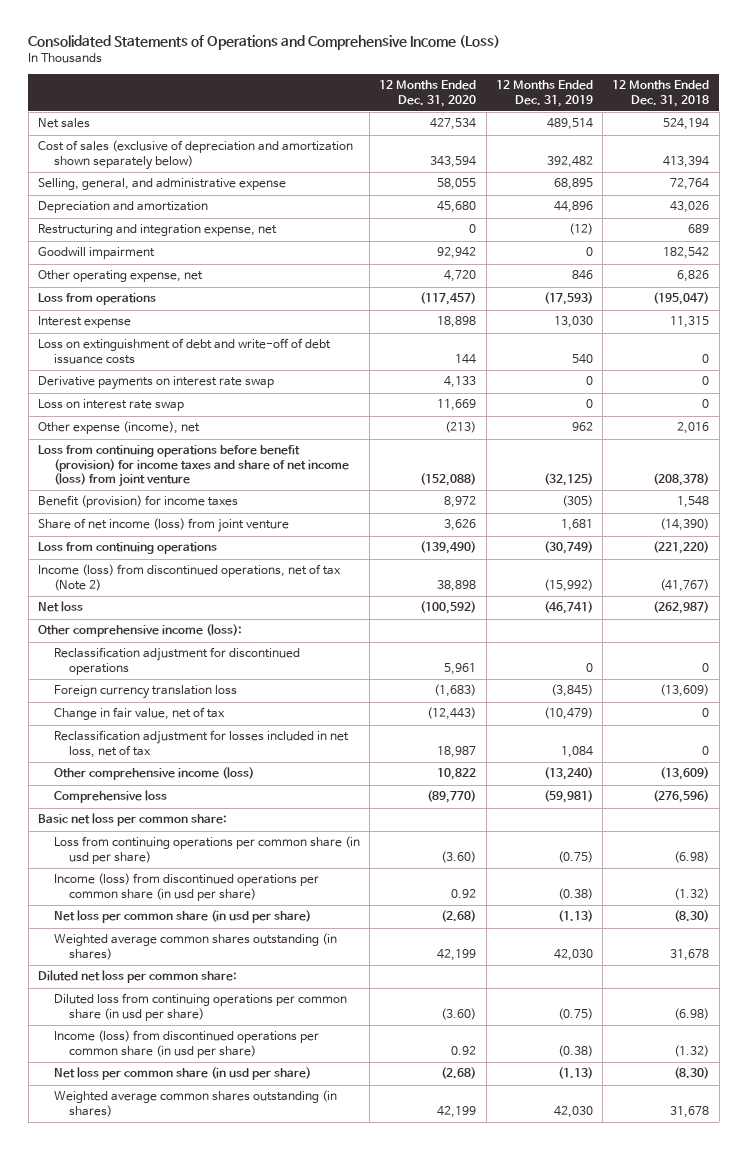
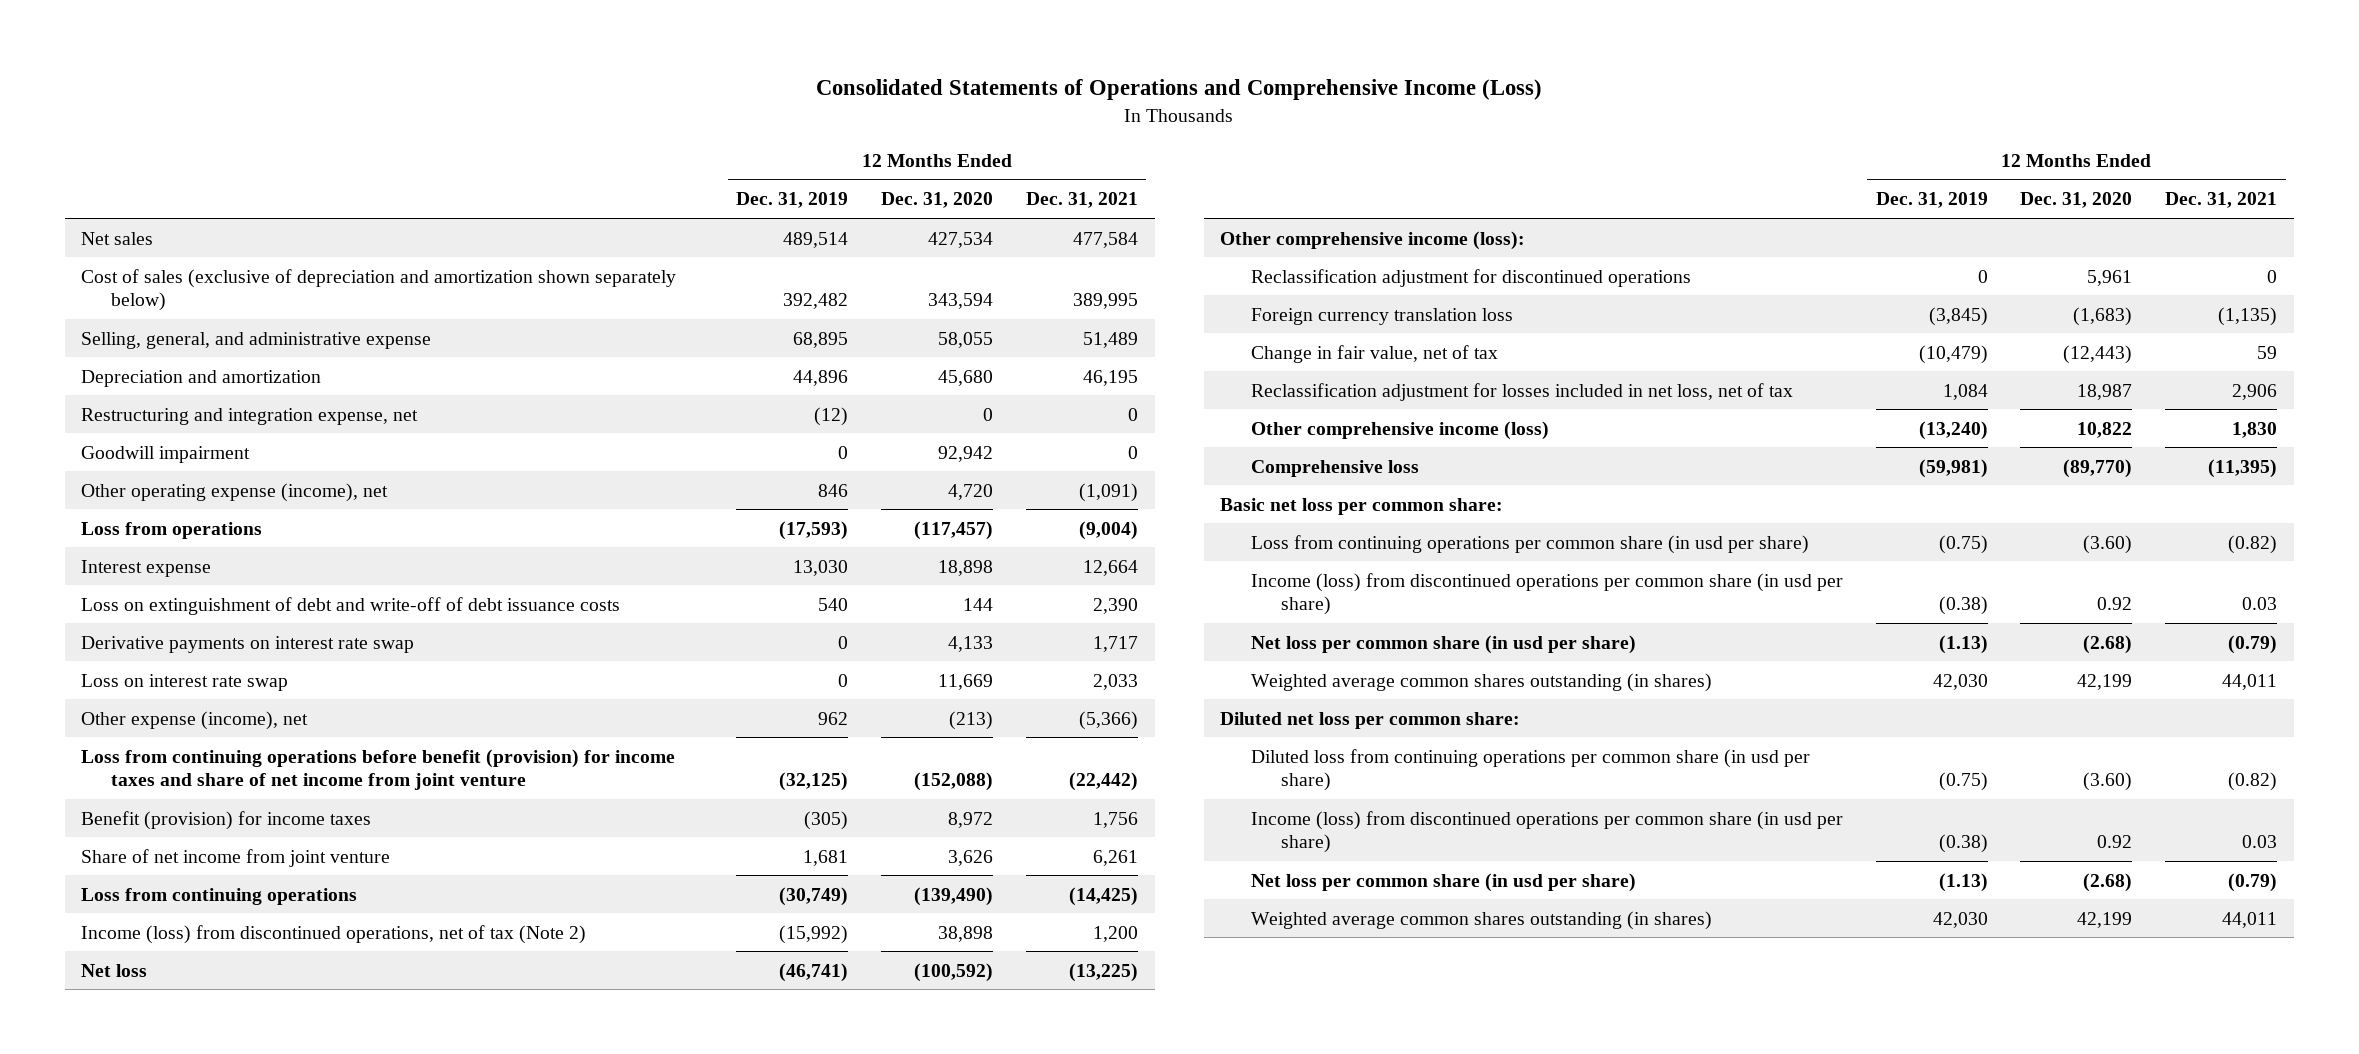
- | 12 Months Ended Dec. 31, 2020 | 12 Months Ended Dec. 31, 2019 | 12 Months Ended Dec. 31, 2018
+ | 12 Months Ended Dec. 31, 2019 | 12 Months Ended Dec. 31, 2020 | 12 Months Ended Dec. 31, 2021
- Other operating expense, net | 4,720 | 846 | 6,826
+ Other operating expense (income), net | 846 | 4,720 | (1,091)
- Loss from continuing operations before benefit (provision) for income taxes and share of net income (loss) from joint venture | (152,088) | (32,125) | (208,378)
+ Loss from continuing operations before benefit (provision) for income taxes and share of net income from joint venture | (32,125) | (152,088) | (22,442)
- Share of net income (loss) from joint venture | 3,626 | 1,681 | (14,390)
+ Share of net income from joint venture | 1,681 | 3,626 | 6,261

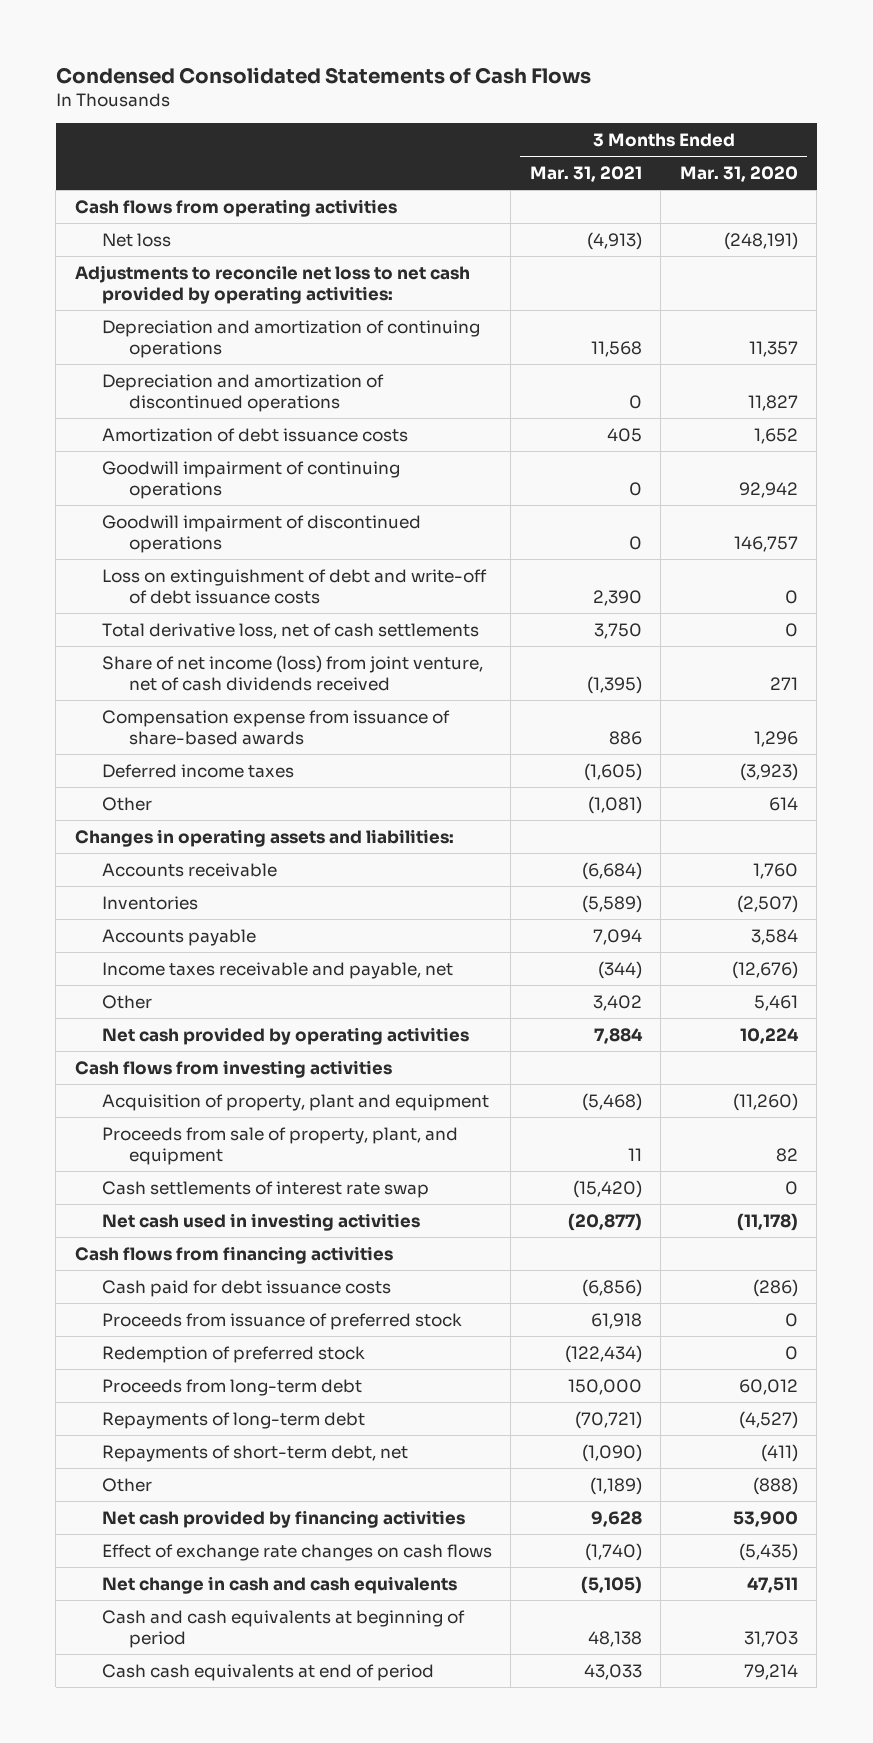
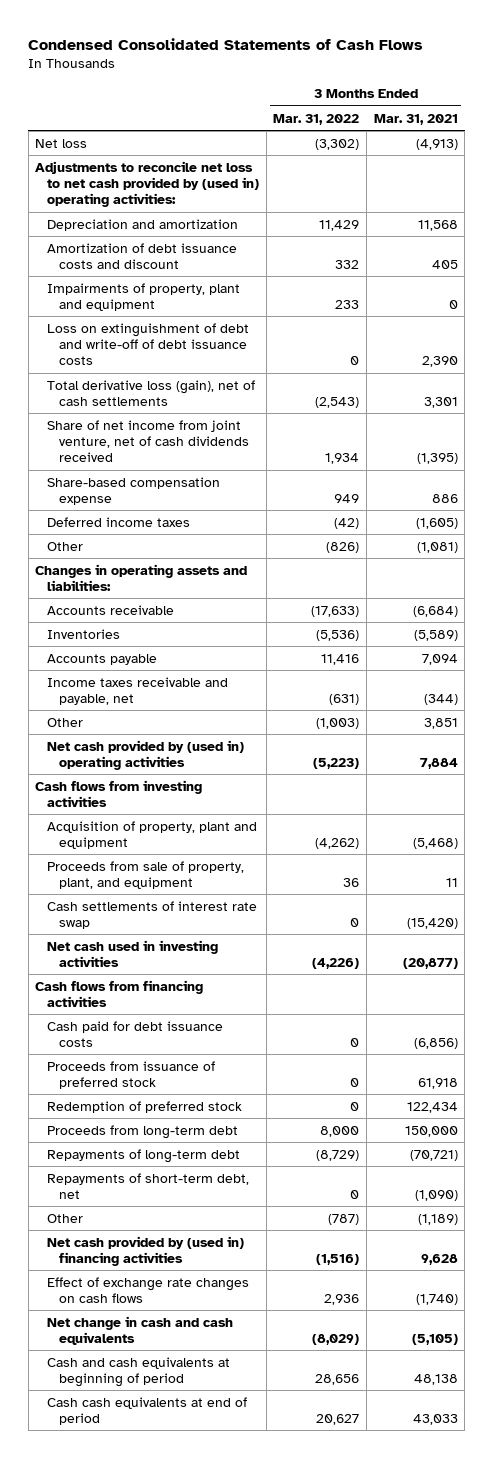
- | 3 Months Ended Mar. 31, 2021 | 3 Months Ended Mar. 31, 2020
+ | 3 Months Ended Mar. 31, 2022 | 3 Months Ended Mar. 31, 2021
- Cash flows from operating activities
- Adjustments to reconcile net loss to net cash provided by operating activities:
- Depreciation and amortization of continuing operations | 11,568 | 11,357
- Depreciation and amortization of discontinued operations | 0 | 11,827
- Amortization of debt issuance costs | 405 | 1,652
- Goodwill impairment of continuing operations | 0 | 92,942
- Goodwill impairment of discontinued operations | 0 | 146,757
+ Adjustments to reconcile net loss to net cash provided by (used in) operating activities:
+ Depreciation and amortization | 11,429 | 11,568
+ Amortization of debt issuance costs and discount | 332 | 405
+ Impairments of property, plant and equipment | 233 | 0
- Total derivative loss, net of cash settlements | 3,750 | 0
- Share of net income (loss) from joint venture, net of cash dividends received | (1,395) | 271
- Compensation expense from issuance of share-based awards | 886 | 1,296
+ Total derivative loss (gain), net of cash settlements | (2,543) | 3,301
+ Share of net income from joint venture, net of cash dividends received | 1,934 | (1,395)
+ Share-based compensation expense | 949 | 886
- Other | 3,402 | 5,461
- Net cash provided by operating activities | 7,884 | 10,224
+ Other | (1,003) | 3,851
+ Net cash provided by (used in) operating activities | (5,223) | 7,884
- Redemption of preferred stock | (122,434) | 0
+ Redemption of preferred stock | 0 | 122,434
- Net cash provided by financing activities | 9,628 | 53,900
+ Net cash provided by (used in) financing activities | (1,516) | 9,628

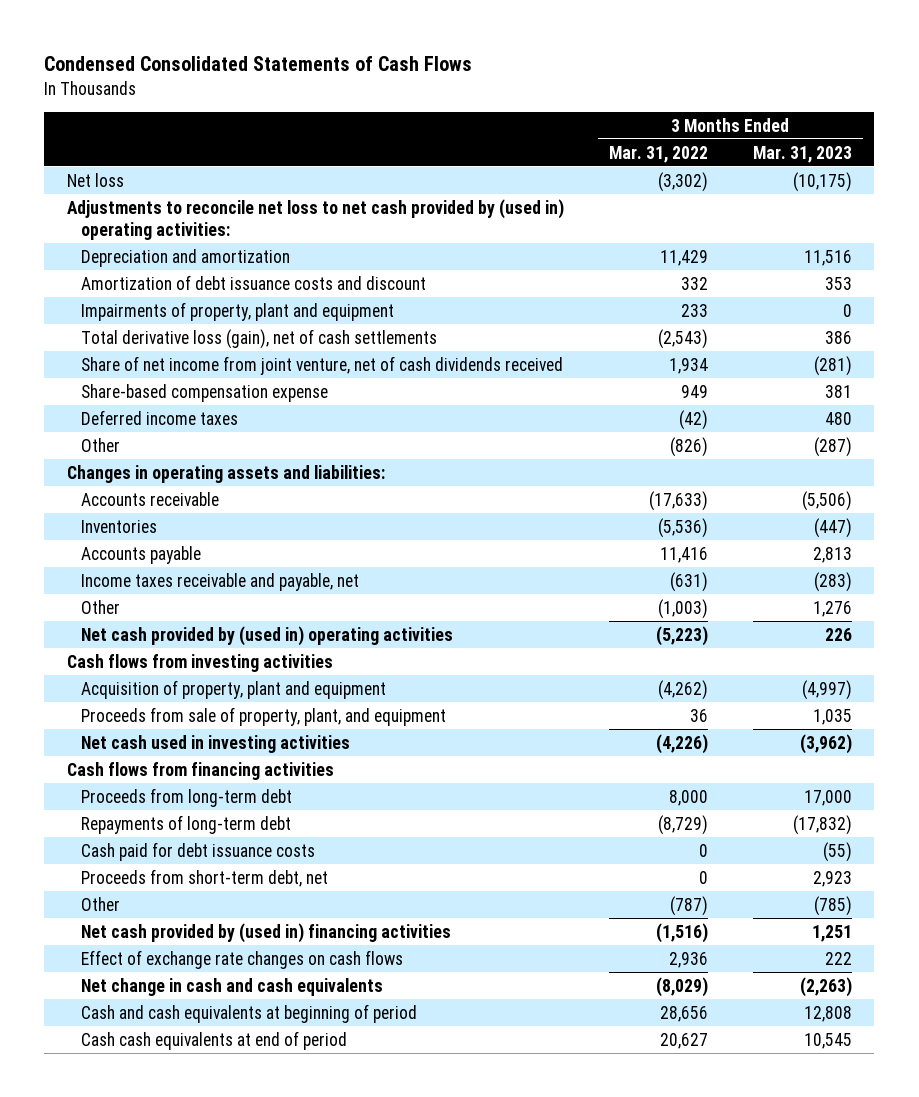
- | 3 Months Ended Mar. 31, 2022 | 3 Months Ended Mar. 31, 2021
+ | 3 Months Ended Mar. 31, 2022 | 3 Months Ended Mar. 31, 2023
- Loss on extinguishment of debt and write-off of debt issuance costs | 0 | 2,390
- Cash settlements of interest rate swap | 0 | (15,420)
- Proceeds from issuance of preferred stock | 0 | 61,918
- Redemption of preferred stock | 0 | 122,434
- Repayments of short-term debt, net | 0 | (1,090)
moved down: Cash paid for debt issuance costs | 0 | (55)
+ Proceeds from short-term debt, net | 0 | 2,923

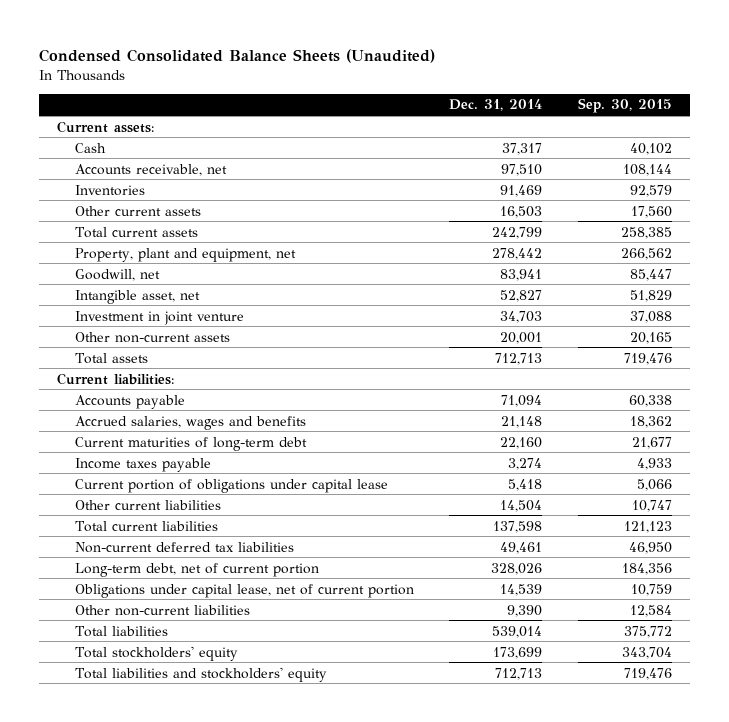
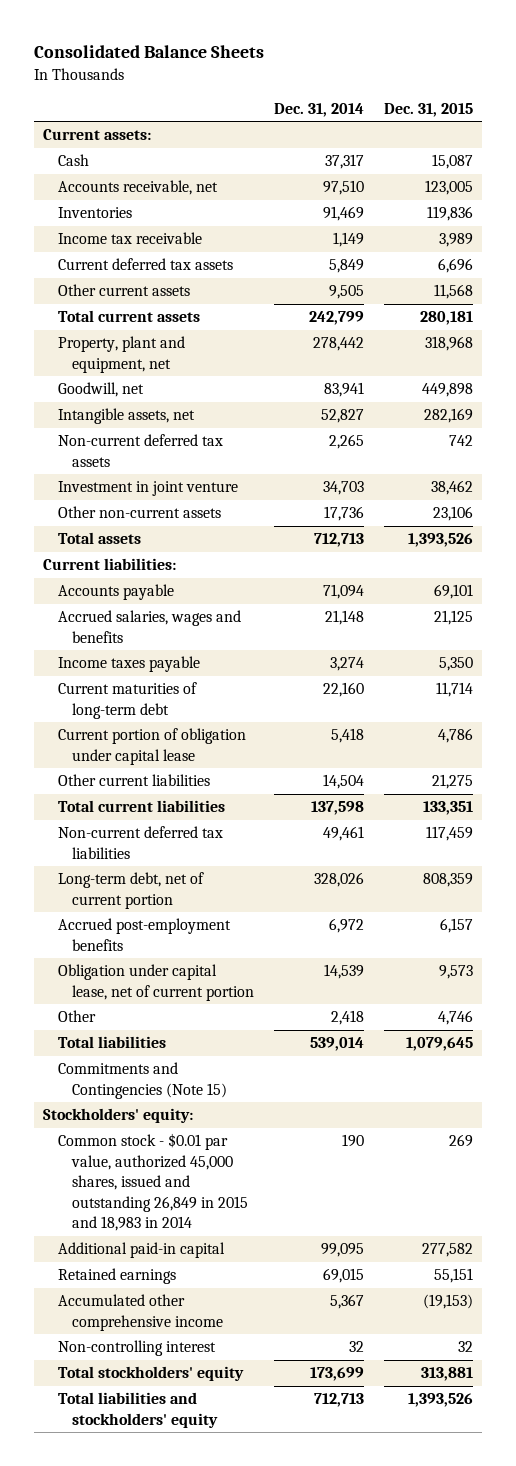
- Condensed Consolidated Balance Sheets (Unaudited)
+ Consolidated Balance Sheets
- | Dec. 31, 2014 | Sep. 30, 2015
+ | Dec. 31, 2014 | Dec. 31, 2015
- Other current assets | 16,503 | 17,560
+ Income tax receivable | 1,149 | 3,989
+ Current deferred tax assets | 5,849 | 6,696
+ Other current assets | 9,505 | 11,568
- Intangible asset, net | 52,827 | 51,829
+ Intangible assets, net | 52,827 | 282,169
+ Non-current deferred tax assets | 2,265 | 742
- Other non-current assets | 20,001 | 20,165
+ Other non-current assets | 17,736 | 23,106
- Current portion of obligations under capital lease | 5,418 | 5,066
moved down: Current maturities of long-term debt | 22,160 | 11,714
+ Current portion of obligation under capital lease | 5,418 | 4,786
- Obligations under capital lease, net of current portion | 14,539 | 10,759
- Other non-current liabilities | 9,390 | 12,584
+ Accrued post-employment benefits | 6,972 | 6,157
+ Obligation under capital lease, net of current portion | 14,539 | 9,573
+ Other | 2,418 | 4,746
+ Commitments and Contingencies (Note 15)
+ Stockholders' equity:
+ Common stock - $0.01 par value, authorized 45,000 shares, issued and outstanding 26,849 in 2015 and 18,983 in 2014 | 190 | 269
+ Additional paid-in capital | 99,095 | 277,582
+ Retained earnings | 69,015 | 55,151
+ Accumulated other comprehensive income | 5,367 | (19,153)
+ Non-controlling interest | 32 | 32

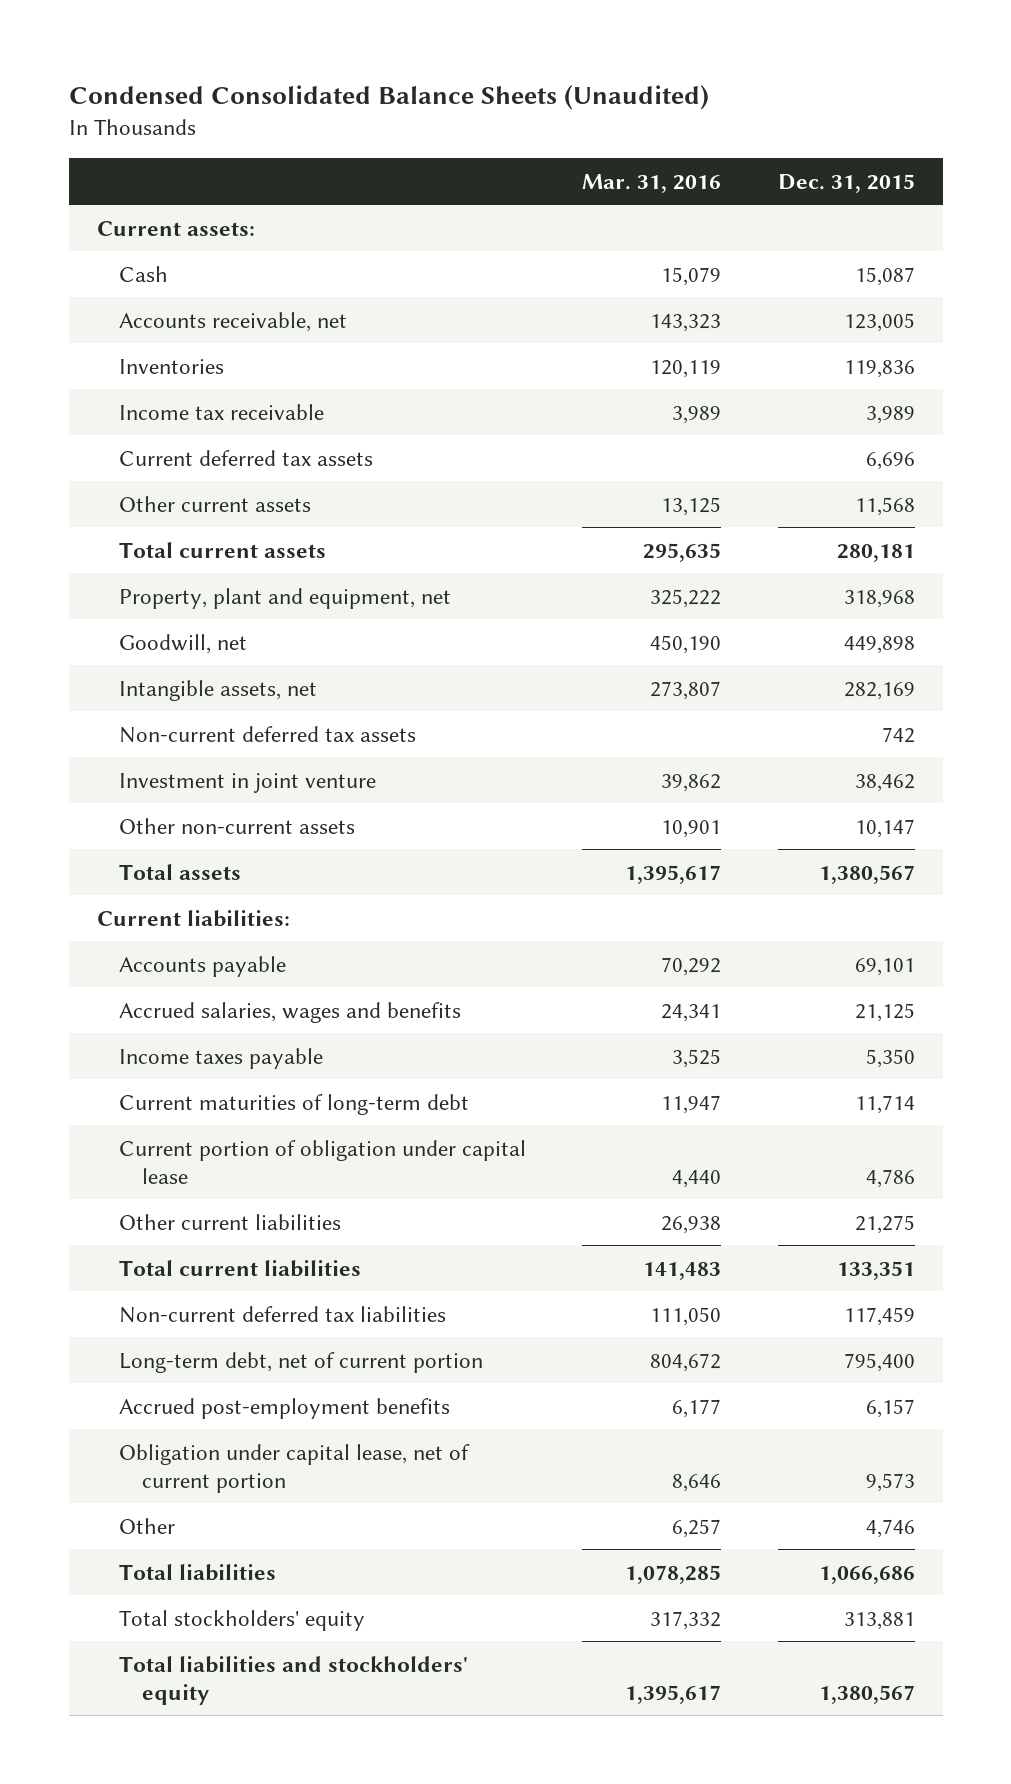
- Consolidated Balance Sheets
+ Condensed Consolidated Balance Sheets (Unaudited)
- | Dec. 31, 2014 | Dec. 31, 2015
+ | Mar. 31, 2016 | Dec. 31, 2015
- Other non-current assets | 17,736 | 23,106
- Total assets | 712,713 | 1,393,526
+ Other non-current assets | 10,901 | 10,147
+ Total assets | 1,395,617 | 1,380,567
- Long-term debt, net of current portion | 328,026 | 808,359
+ Long-term debt, net of current portion | 804,672 | 795,400
- Total liabilities | 539,014 | 1,079,645
- Commitments and Contingencies (Note 15)
- Stockholders' equity:
- Common stock - $0.01 par value, authorized 45,000 shares, issued and outstanding 26,849 in 2015 and 18,983 in 2014 | 190 | 269
- Additional paid-in capital | 99,095 | 277,582
- Retained earnings | 69,015 | 55,151
- Accumulated other comprehensive income | 5,367 | (19,153)
- Non-controlling interest | 32 | 32
+ Total liabilities | 1,078,285 | 1,066,686
- Total liabilities and stockholders' equity | 712,713 | 1,393,526
+ Total liabilities and stockholders' equity | 1,395,617 | 1,380,567

